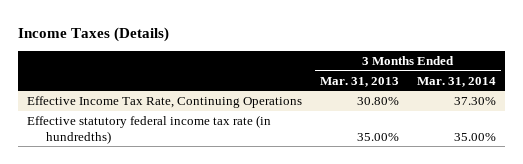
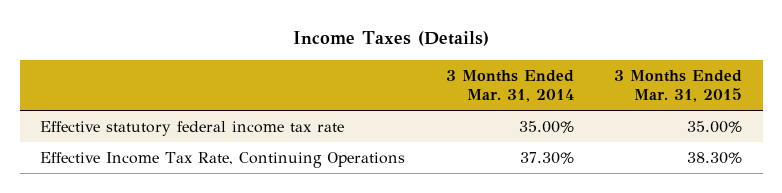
- | 3 Months Ended Mar. 31, 2013 | 3 Months Ended Mar. 31, 2014
+ | 3 Months Ended Mar. 31, 2014 | 3 Months Ended Mar. 31, 2015
+ Effective statutory federal income tax rate | 35.00% | 35.00%
- Effective statutory federal income tax rate (in hundredths) | 35.00% | 35.00%

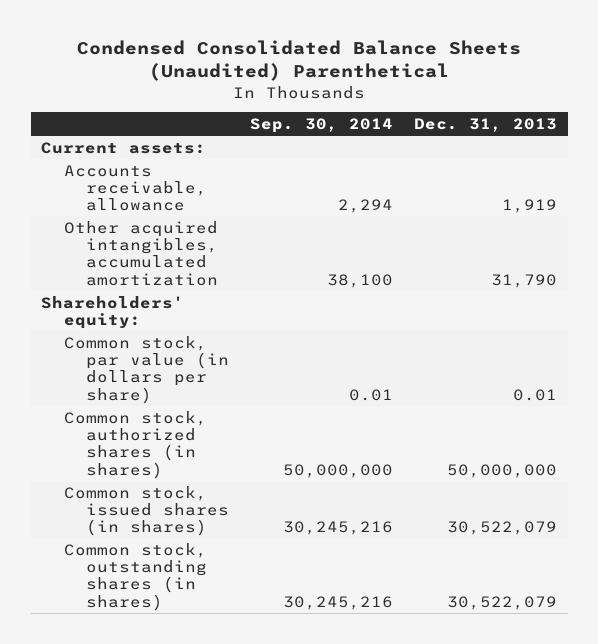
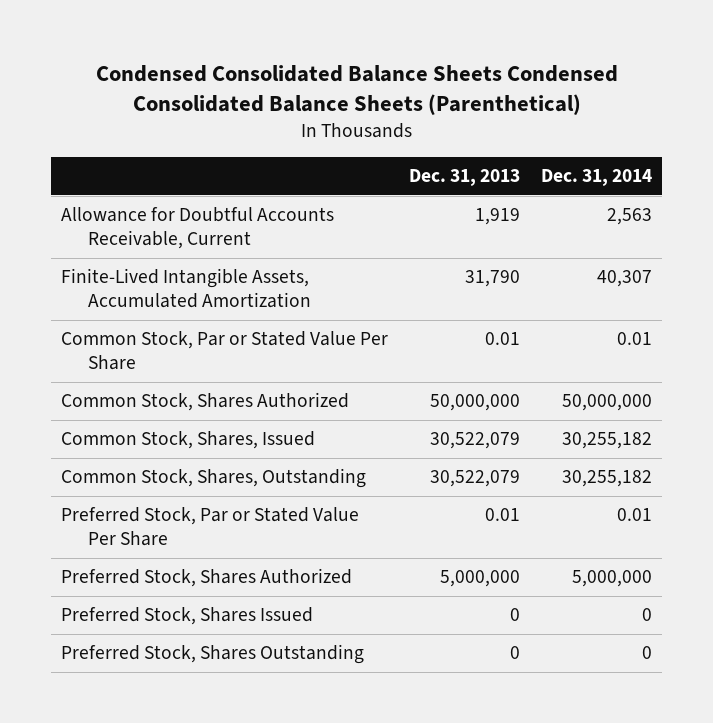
- Condensed Consolidated Balance Sheets (Unaudited) Parenthetical
+ Condensed Consolidated Balance Sheets Condensed Consolidated Balance Sheets (Parenthetical)
- | Sep. 30, 2014 | Dec. 31, 2013
+ | Dec. 31, 2013 | Dec. 31, 2014
- Current assets:
- Accounts receivable, allowance | 2,294 | 1,919
- Other acquired intangibles, accumulated amortization | 38,100 | 31,790
- Shareholders' equity:
- Common stock, par value (in dollars per share) | 0.01 | 0.01
- Common stock, authorized shares (in shares) | 50,000,000 | 50,000,000
- Common stock, issued shares (in shares) | 30,245,216 | 30,522,079
- Common stock, outstanding shares (in shares) | 30,245,216 | 30,522,079
+ Allowance for Doubtful Accounts Receivable, Current | 1,919 | 2,563
+ Finite-Lived Intangible Assets, Accumulated Amortization | 31,790 | 40,307
+ Common Stock, Par or Stated Value Per Share | 0.01 | 0.01
+ Common Stock, Shares Authorized | 50,000,000 | 50,000,000
+ Common Stock, Shares, Issued | 30,522,079 | 30,255,182
+ Common Stock, Shares, Outstanding | 30,522,079 | 30,255,182
+ Preferred Stock, Par or Stated Value Per Share | 0.01 | 0.01
+ Preferred Stock, Shares Authorized | 5,000,000 | 5,000,000
+ Preferred Stock, Shares Issued | 0 | 0
+ Preferred Stock, Shares Outstanding | 0 | 0

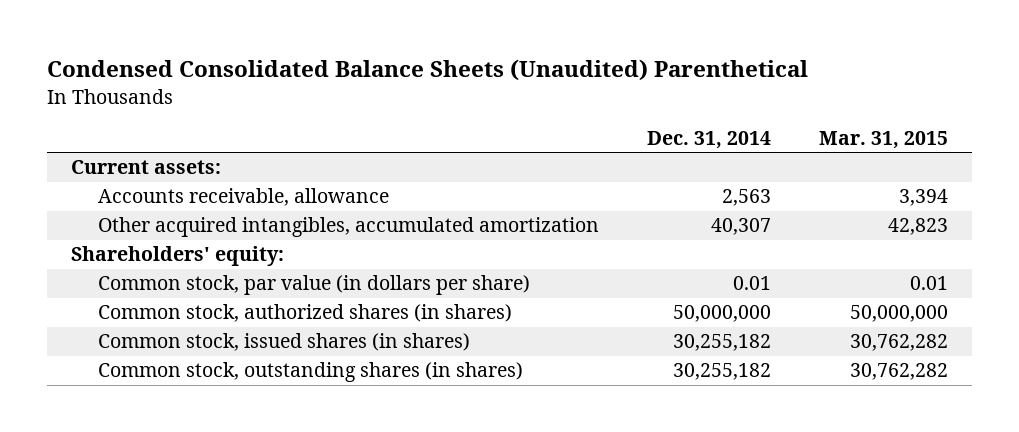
- Condensed Consolidated Balance Sheets Condensed Consolidated Balance Sheets (Parenthetical)
+ Condensed Consolidated Balance Sheets (Unaudited) Parenthetical
- | Dec. 31, 2013 | Dec. 31, 2014
+ | Dec. 31, 2014 | Mar. 31, 2015
- Allowance for Doubtful Accounts Receivable, Current | 1,919 | 2,563
- Finite-Lived Intangible Assets, Accumulated Amortization | 31,790 | 40,307
- Common Stock, Par or Stated Value Per Share | 0.01 | 0.01
- Common Stock, Shares Authorized | 50,000,000 | 50,000,000
- Common Stock, Shares, Issued | 30,522,079 | 30,255,182
- Common Stock, Shares, Outstanding | 30,522,079 | 30,255,182
- Preferred Stock, Par or Stated Value Per Share | 0.01 | 0.01
- Preferred Stock, Shares Authorized | 5,000,000 | 5,000,000
- Preferred Stock, Shares Issued | 0 | 0
- Preferred Stock, Shares Outstanding | 0 | 0
+ Current assets:
+ Accounts receivable, allowance | 2,563 | 3,394
+ Other acquired intangibles, accumulated amortization | 40,307 | 42,823
+ Shareholders' equity:
+ Common stock, par value (in dollars per share) | 0.01 | 0.01
+ Common stock, authorized shares (in shares) | 50,000,000 | 50,000,000
+ Common stock, issued shares (in shares) | 30,255,182 | 30,762,282
+ Common stock, outstanding shares (in shares) | 30,255,182 | 30,762,282

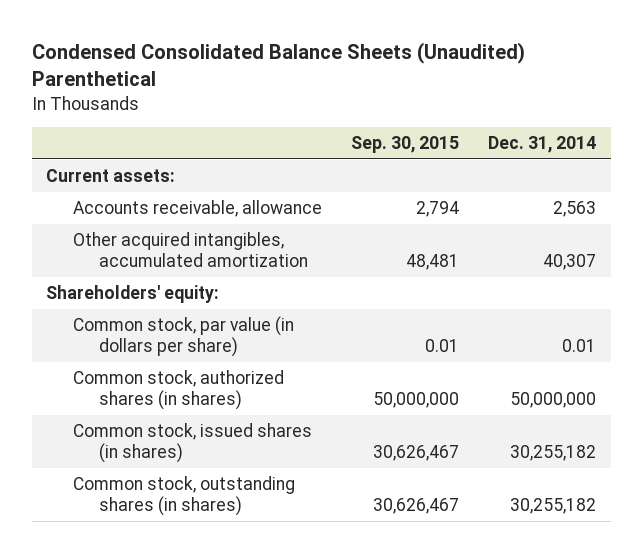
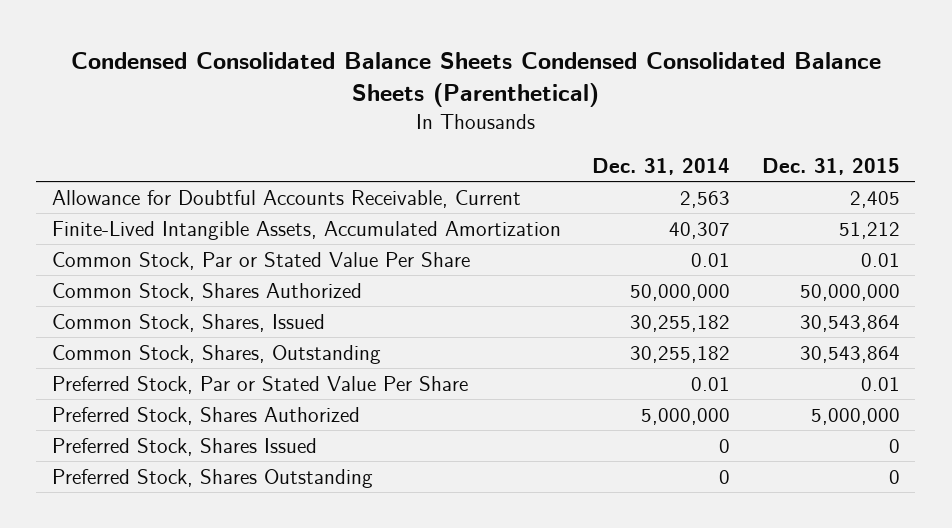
- Condensed Consolidated Balance Sheets (Unaudited) Parenthetical
+ Condensed Consolidated Balance Sheets Condensed Consolidated Balance Sheets (Parenthetical)
- | Sep. 30, 2015 | Dec. 31, 2014
+ | Dec. 31, 2014 | Dec. 31, 2015
- Current assets:
- Accounts receivable, allowance | 2,794 | 2,563
- Other acquired intangibles, accumulated amortization | 48,481 | 40,307
- Shareholders' equity:
- Common stock, par value (in dollars per share) | 0.01 | 0.01
- Common stock, authorized shares (in shares) | 50,000,000 | 50,000,000
- Common stock, issued shares (in shares) | 30,626,467 | 30,255,182
- Common stock, outstanding shares (in shares) | 30,626,467 | 30,255,182
+ Allowance for Doubtful Accounts Receivable, Current | 2,563 | 2,405
+ Finite-Lived Intangible Assets, Accumulated Amortization | 40,307 | 51,212
+ Common Stock, Par or Stated Value Per Share | 0.01 | 0.01
+ Common Stock, Shares Authorized | 50,000,000 | 50,000,000
+ Common Stock, Shares, Issued | 30,255,182 | 30,543,864
+ Common Stock, Shares, Outstanding | 30,255,182 | 30,543,864
+ Preferred Stock, Par or Stated Value Per Share | 0.01 | 0.01
+ Preferred Stock, Shares Authorized | 5,000,000 | 5,000,000
+ Preferred Stock, Shares Issued | 0 | 0
+ Preferred Stock, Shares Outstanding | 0 | 0

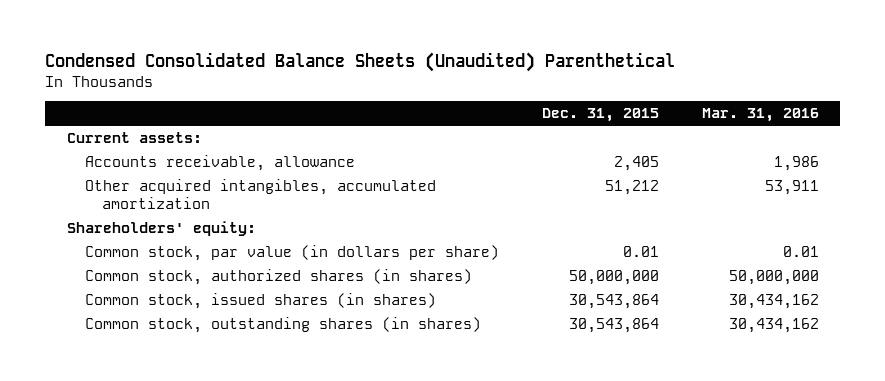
- Condensed Consolidated Balance Sheets Condensed Consolidated Balance Sheets (Parenthetical)
+ Condensed Consolidated Balance Sheets (Unaudited) Parenthetical
- | Dec. 31, 2014 | Dec. 31, 2015
+ | Dec. 31, 2015 | Mar. 31, 2016
- Allowance for Doubtful Accounts Receivable, Current | 2,563 | 2,405
- Finite-Lived Intangible Assets, Accumulated Amortization | 40,307 | 51,212
- Common Stock, Par or Stated Value Per Share | 0.01 | 0.01
- Common Stock, Shares Authorized | 50,000,000 | 50,000,000
- Common Stock, Shares, Issued | 30,255,182 | 30,543,864
- Common Stock, Shares, Outstanding | 30,255,182 | 30,543,864
- Preferred Stock, Par or Stated Value Per Share | 0.01 | 0.01
- Preferred Stock, Shares Authorized | 5,000,000 | 5,000,000
- Preferred Stock, Shares Issued | 0 | 0
- Preferred Stock, Shares Outstanding | 0 | 0
+ Current assets:
+ Accounts receivable, allowance | 2,405 | 1,986
+ Other acquired intangibles, accumulated amortization | 51,212 | 53,911
+ Shareholders' equity:
+ Common stock, par value (in dollars per share) | 0.01 | 0.01
+ Common stock, authorized shares (in shares) | 50,000,000 | 50,000,000
+ Common stock, issued shares (in shares) | 30,543,864 | 30,434,162
+ Common stock, outstanding shares (in shares) | 30,543,864 | 30,434,162

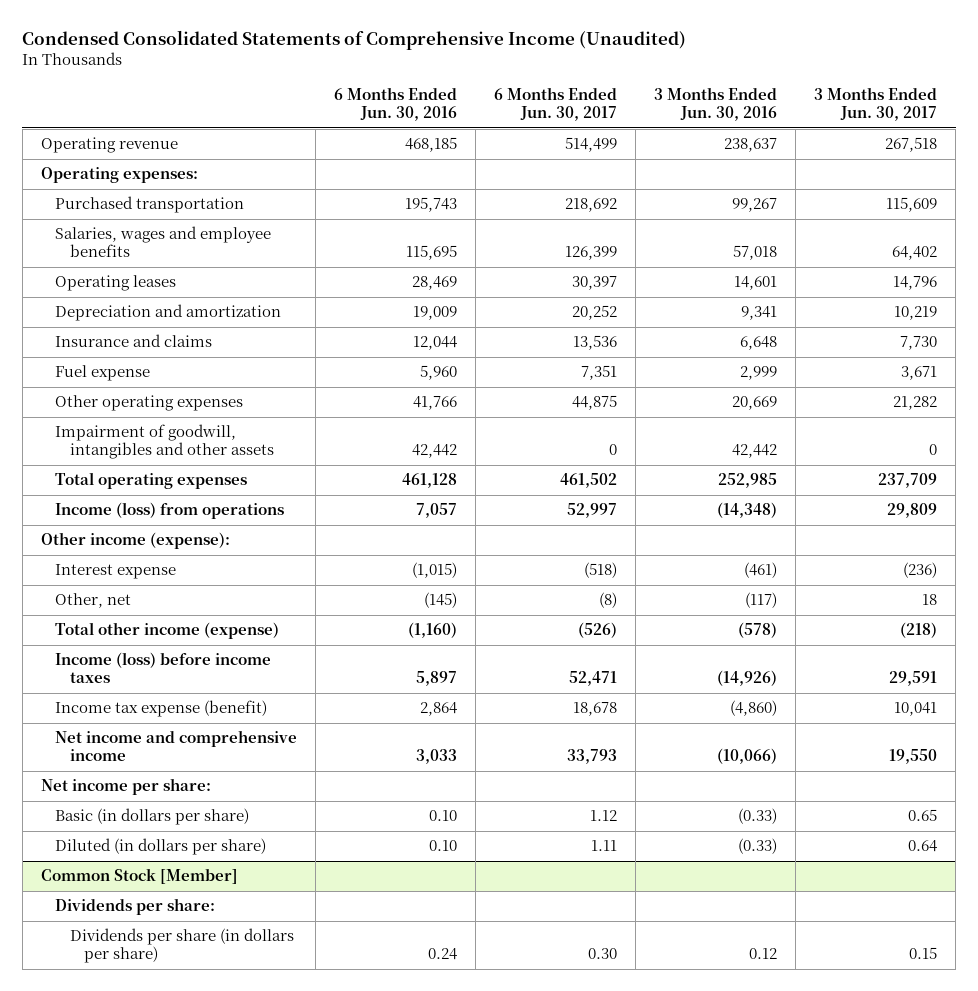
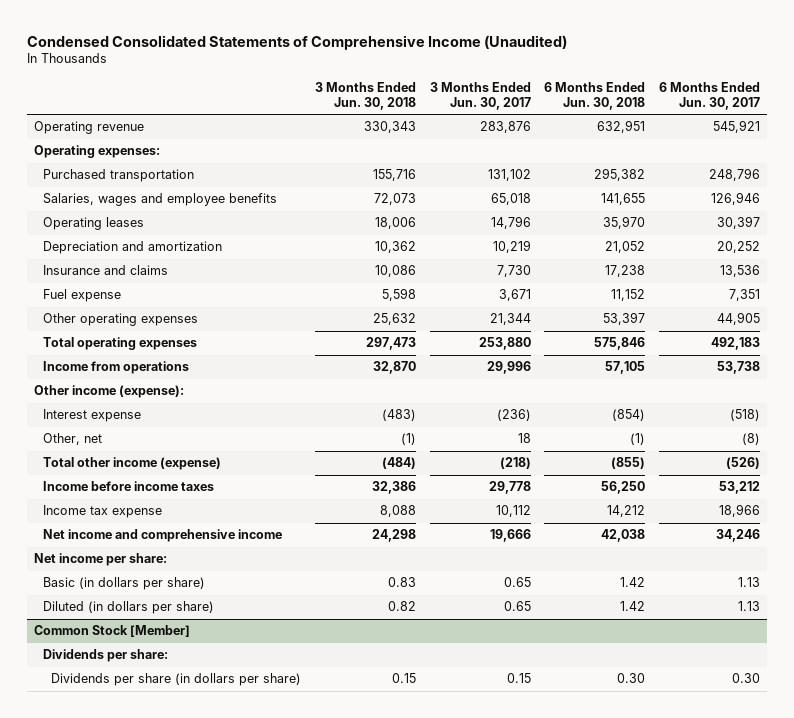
- | 6 Months Ended Jun. 30, 2016 | 6 Months Ended Jun. 30, 2017 | 3 Months Ended Jun. 30, 2016 | 3 Months Ended Jun. 30, 2017
+ | 3 Months Ended Jun. 30, 2018 | 3 Months Ended Jun. 30, 2017 | 6 Months Ended Jun. 30, 2018 | 6 Months Ended Jun. 30, 2017
- Operating revenue | 468,185 | 514,499 | 238,637 | 267,518
+ Operating revenue | 330,343 | 283,876 | 632,951 | 545,921
- Purchased transportation | 195,743 | 218,692 | 99,267 | 115,609
- Salaries, wages and employee benefits | 115,695 | 126,399 | 57,018 | 64,402
+ Purchased transportation | 155,716 | 131,102 | 295,382 | 248,796
+ Salaries, wages and employee benefits | 72,073 | 65,018 | 141,655 | 126,946
- Other operating expenses | 41,766 | 44,875 | 20,669 | 21,282
- Impairment of goodwill, intangibles and other assets | 42,442 | 0 | 42,442 | 0
- Total operating expenses | 461,128 | 461,502 | 252,985 | 237,709
- Income (loss) from operations | 7,057 | 52,997 | (14,348) | 29,809
+ Other operating expenses | 25,632 | 21,344 | 53,397 | 44,905
+ Total operating expenses | 297,473 | 253,880 | 575,846 | 492,183
+ Income from operations | 32,870 | 29,996 | 57,105 | 53,738
- Income (loss) before income taxes | 5,897 | 52,471 | (14,926) | 29,591
- Income tax expense (benefit) | 2,864 | 18,678 | (4,860) | 10,041
- Net income and comprehensive income | 3,033 | 33,793 | (10,066) | 19,550
+ Income before income taxes | 32,386 | 29,778 | 56,250 | 53,212
+ Income tax expense | 8,088 | 10,112 | 14,212 | 18,966
+ Net income and comprehensive income | 24,298 | 19,666 | 42,038 | 34,246
- Basic (in dollars per share) | 0.10 | 1.12 | (0.33) | 0.65
- Diluted (in dollars per share) | 0.10 | 1.11 | (0.33) | 0.64
+ Basic (in dollars per share) | 0.83 | 0.65 | 1.42 | 1.13
+ Diluted (in dollars per share) | 0.82 | 0.65 | 1.42 | 1.13

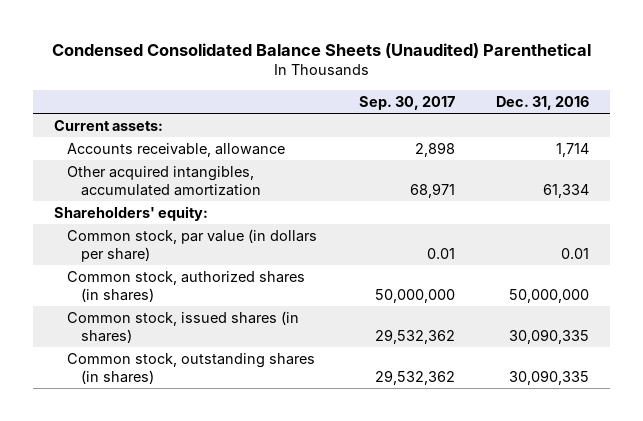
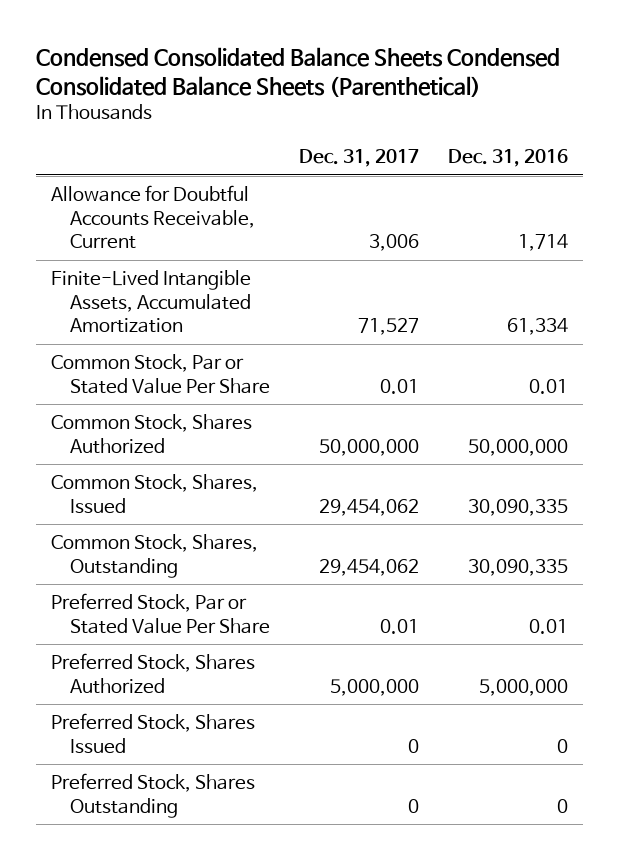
- Condensed Consolidated Balance Sheets (Unaudited) Parenthetical
+ Condensed Consolidated Balance Sheets Condensed Consolidated Balance Sheets (Parenthetical)
- | Sep. 30, 2017 | Dec. 31, 2016
+ | Dec. 31, 2017 | Dec. 31, 2016
- Current assets:
- Accounts receivable, allowance | 2,898 | 1,714
- Other acquired intangibles, accumulated amortization | 68,971 | 61,334
- Shareholders' equity:
- Common stock, par value (in dollars per share) | 0.01 | 0.01
- Common stock, authorized shares (in shares) | 50,000,000 | 50,000,000
- Common stock, issued shares (in shares) | 29,532,362 | 30,090,335
- Common stock, outstanding shares (in shares) | 29,532,362 | 30,090,335
+ Allowance for Doubtful Accounts Receivable, Current | 3,006 | 1,714
+ Finite-Lived Intangible Assets, Accumulated Amortization | 71,527 | 61,334
+ Common Stock, Par or Stated Value Per Share | 0.01 | 0.01
+ Common Stock, Shares Authorized | 50,000,000 | 50,000,000
+ Common Stock, Shares, Issued | 29,454,062 | 30,090,335
+ Common Stock, Shares, Outstanding | 29,454,062 | 30,090,335
+ Preferred Stock, Par or Stated Value Per Share | 0.01 | 0.01
+ Preferred Stock, Shares Authorized | 5,000,000 | 5,000,000
+ Preferred Stock, Shares Issued | 0 | 0
+ Preferred Stock, Shares Outstanding | 0 | 0

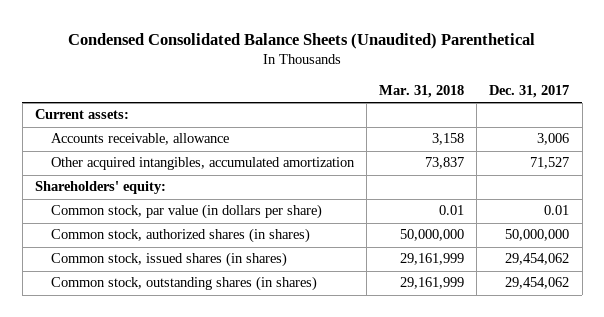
- Condensed Consolidated Balance Sheets Condensed Consolidated Balance Sheets (Parenthetical)
+ Condensed Consolidated Balance Sheets (Unaudited) Parenthetical
- | Dec. 31, 2017 | Dec. 31, 2016
+ | Mar. 31, 2018 | Dec. 31, 2017
- Allowance for Doubtful Accounts Receivable, Current | 3,006 | 1,714
- Finite-Lived Intangible Assets, Accumulated Amortization | 71,527 | 61,334
- Common Stock, Par or Stated Value Per Share | 0.01 | 0.01
- Common Stock, Shares Authorized | 50,000,000 | 50,000,000
- Common Stock, Shares, Issued | 29,454,062 | 30,090,335
- Common Stock, Shares, Outstanding | 29,454,062 | 30,090,335
- Preferred Stock, Par or Stated Value Per Share | 0.01 | 0.01
- Preferred Stock, Shares Authorized | 5,000,000 | 5,000,000
- Preferred Stock, Shares Issued | 0 | 0
- Preferred Stock, Shares Outstanding | 0 | 0
+ Current assets:
+ Accounts receivable, allowance | 3,158 | 3,006
+ Other acquired intangibles, accumulated amortization | 73,837 | 71,527
+ Shareholders' equity:
+ Common stock, par value (in dollars per share) | 0.01 | 0.01
+ Common stock, authorized shares (in shares) | 50,000,000 | 50,000,000
+ Common stock, issued shares (in shares) | 29,161,999 | 29,454,062
+ Common stock, outstanding shares (in shares) | 29,161,999 | 29,454,062

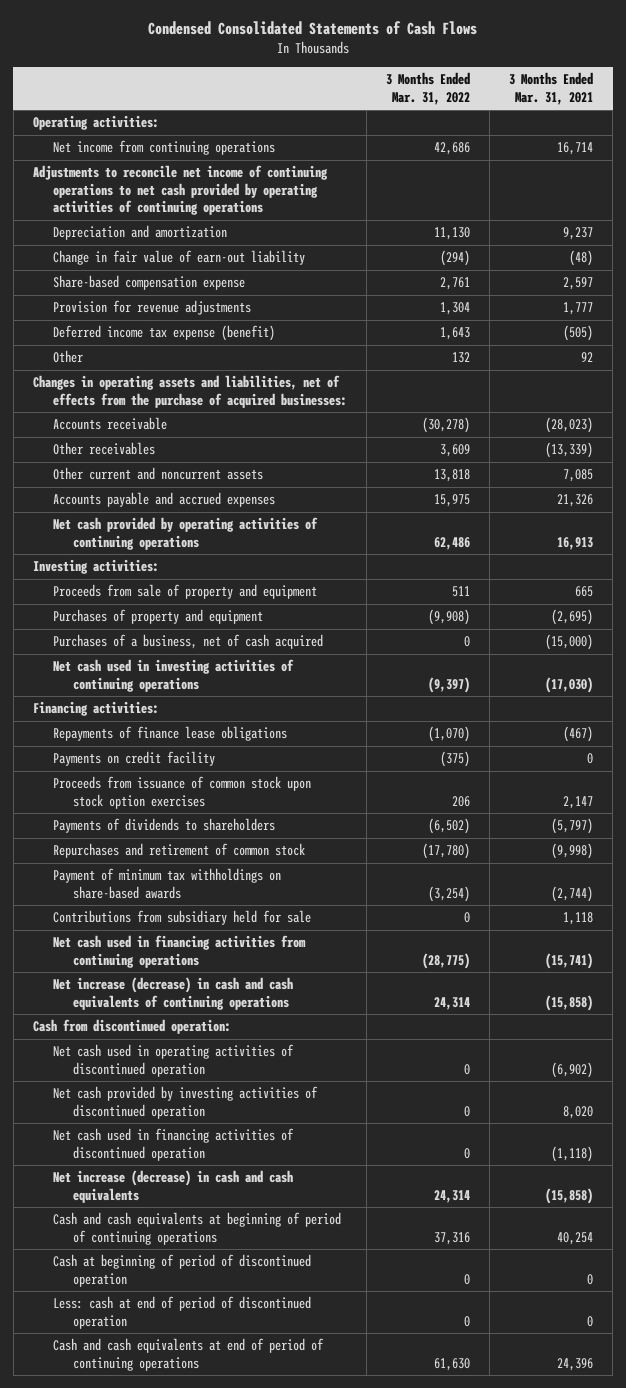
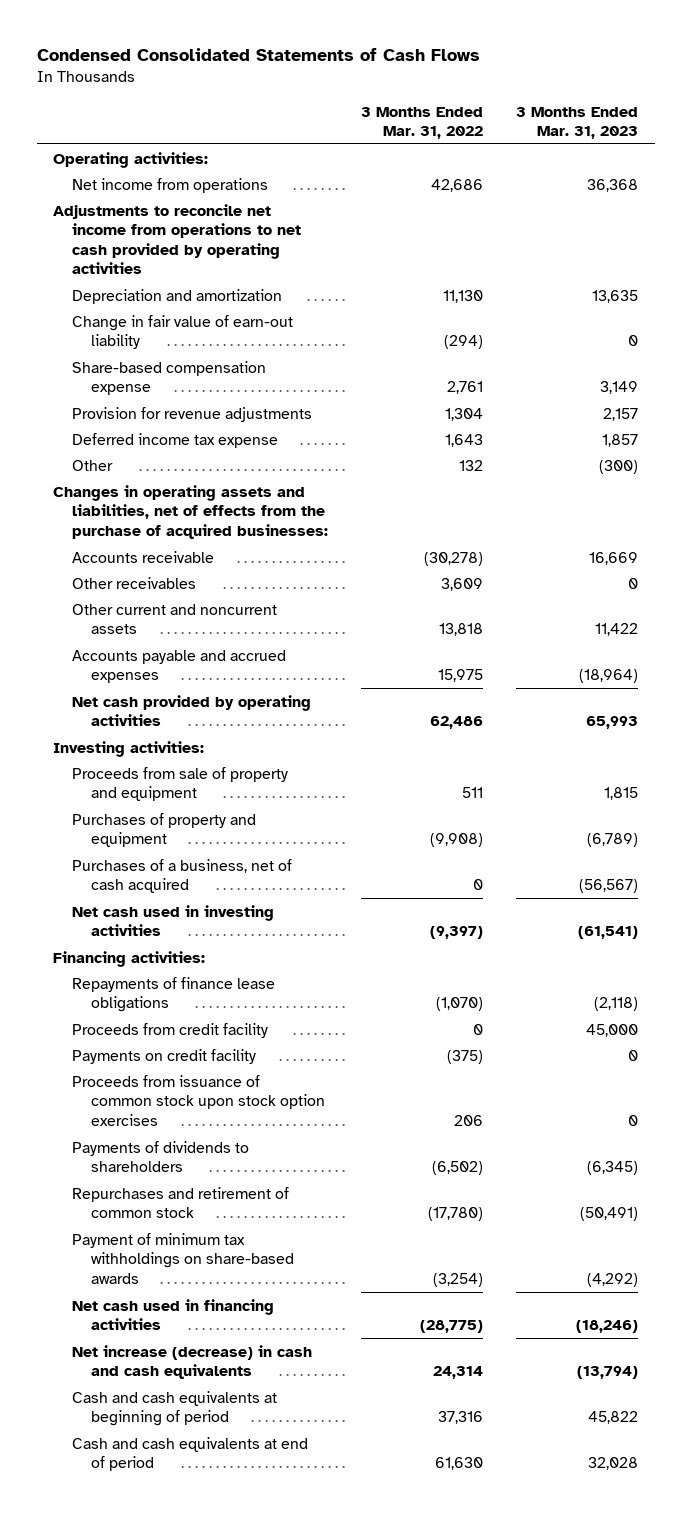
- | 3 Months Ended Mar. 31, 2022 | 3 Months Ended Mar. 31, 2021
+ | 3 Months Ended Mar. 31, 2022 | 3 Months Ended Mar. 31, 2023
- Net income from continuing operations | 42,686 | 16,714
- Adjustments to reconcile net income of continuing operations to net cash provided by operating activities of continuing operations
+ Net income from operations | 42,686 | 36,368
+ Adjustments to reconcile net income from operations to net cash provided by operating activities
- Deferred income tax expense (benefit) | 1,643 | (505)
+ Deferred income tax expense | 1,643 | 1,857
- Net cash provided by operating activities of continuing operations | 62,486 | 16,913
+ Net cash provided by operating activities | 62,486 | 65,993
- Net cash used in investing activities of continuing operations | (9,397) | (17,030)
+ Net cash used in investing activities | (9,397) | (61,541)
+ Proceeds from credit facility | 0 | 45,000
- Contributions from subsidiary held for sale | 0 | 1,118
- Net cash used in financing activities from continuing operations | (28,775) | (15,741)
- Net increase (decrease) in cash and cash equivalents of continuing operations | 24,314 | (15,858)
- Cash from discontinued operation:
- Net cash used in operating activities of discontinued operation | 0 | (6,902)
- Net cash provided by investing activities of discontinued operation | 0 | 8,020
- Net cash used in financing activities of discontinued operation | 0 | (1,118)
+ Net cash used in financing activities | (28,775) | (18,246)
- Cash and cash equivalents at beginning of period of continuing operations | 37,316 | 40,254
- Cash at beginning of period of discontinued operation | 0 | 0
- Less: cash at end of period of discontinued operation | 0 | 0
- Cash and cash equivalents at end of period of continuing operations | 61,630 | 24,396
+ Cash and cash equivalents at beginning of period | 37,316 | 45,822
+ Cash and cash equivalents at end of period | 61,630 | 32,028

